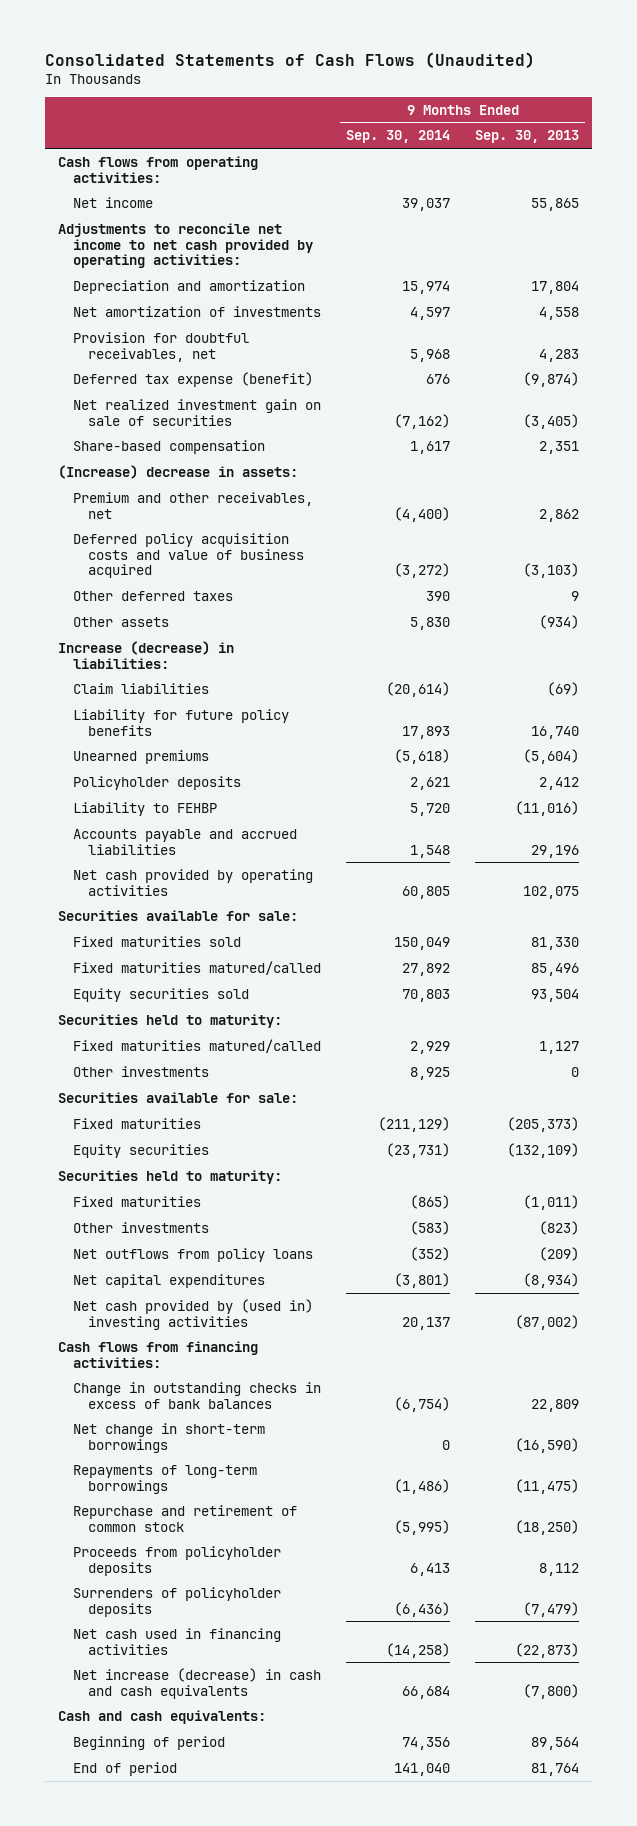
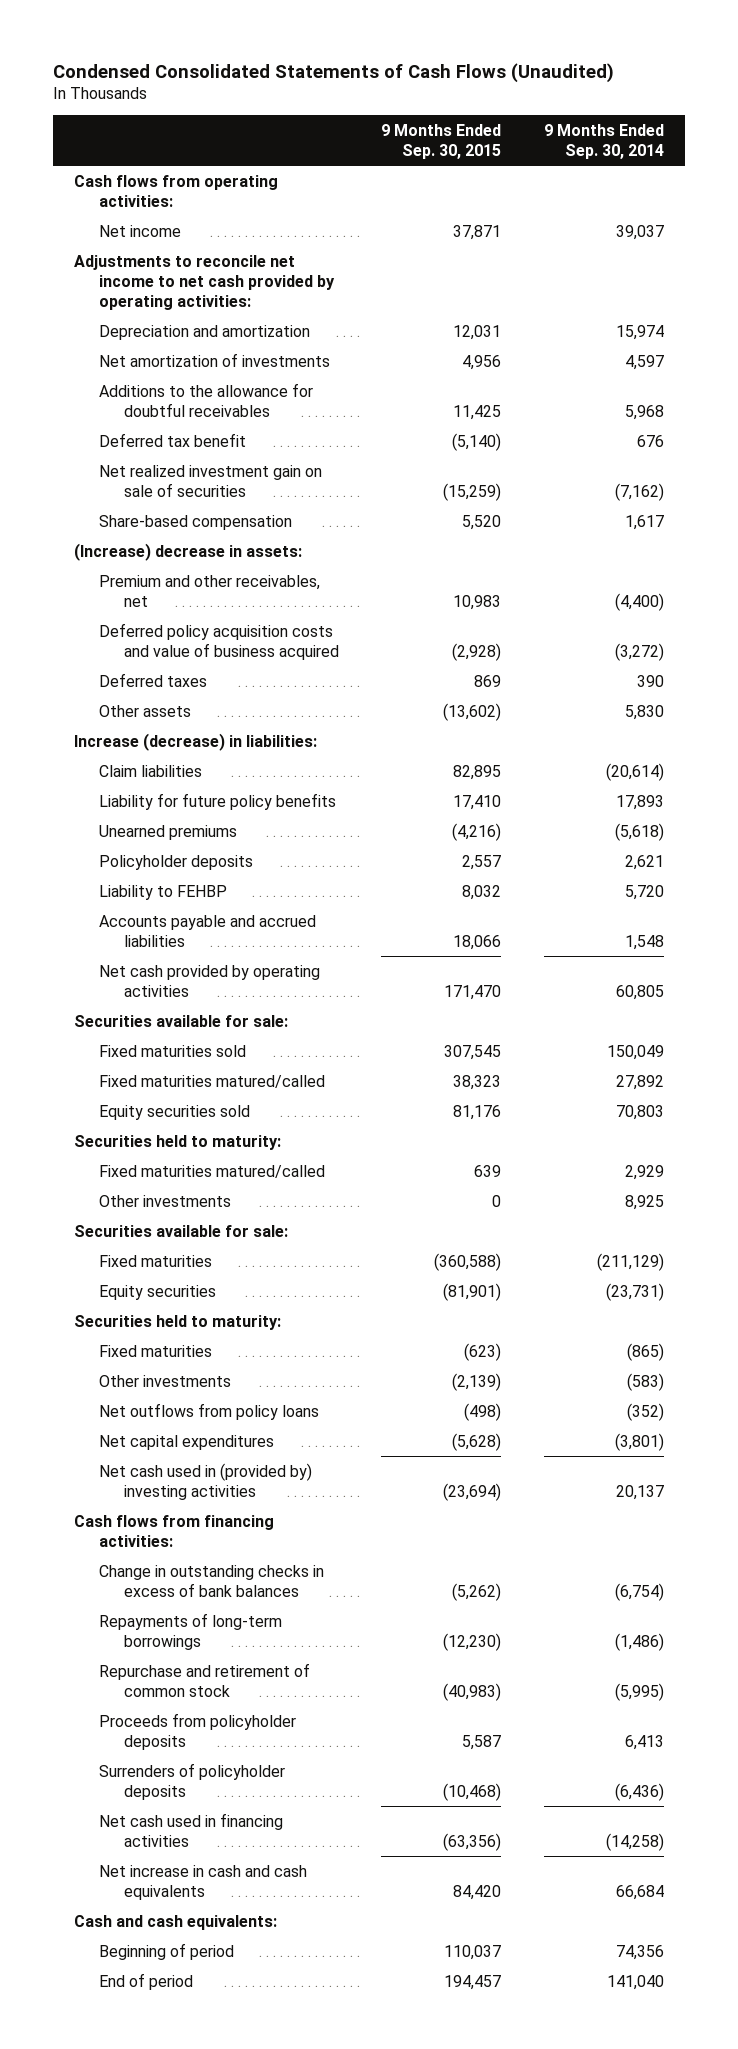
- Consolidated Statements of Cash Flows (Unaudited)
+ Condensed Consolidated Statements of Cash Flows (Unaudited)
- | 9 Months Ended Sep. 30, 2014 | 9 Months Ended Sep. 30, 2013
+ | 9 Months Ended Sep. 30, 2015 | 9 Months Ended Sep. 30, 2014
- Provision for doubtful receivables, net | 5,968 | 4,283
- Deferred tax expense (benefit) | 676 | (9,874)
+ Additions to the allowance for doubtful receivables | 11,425 | 5,968
+ Deferred tax benefit | (5,140) | 676
- Other deferred taxes | 390 | 9
+ Deferred taxes | 869 | 390
- Net cash provided by (used in) investing activities | 20,137 | (87,002)
+ Net cash used in (provided by) investing activities | (23,694) | 20,137
- Net change in short-term borrowings | 0 | (16,590)
- Net increase (decrease) in cash and cash equivalents | 66,684 | (7,800)
+ Net increase in cash and cash equivalents | 84,420 | 66,684

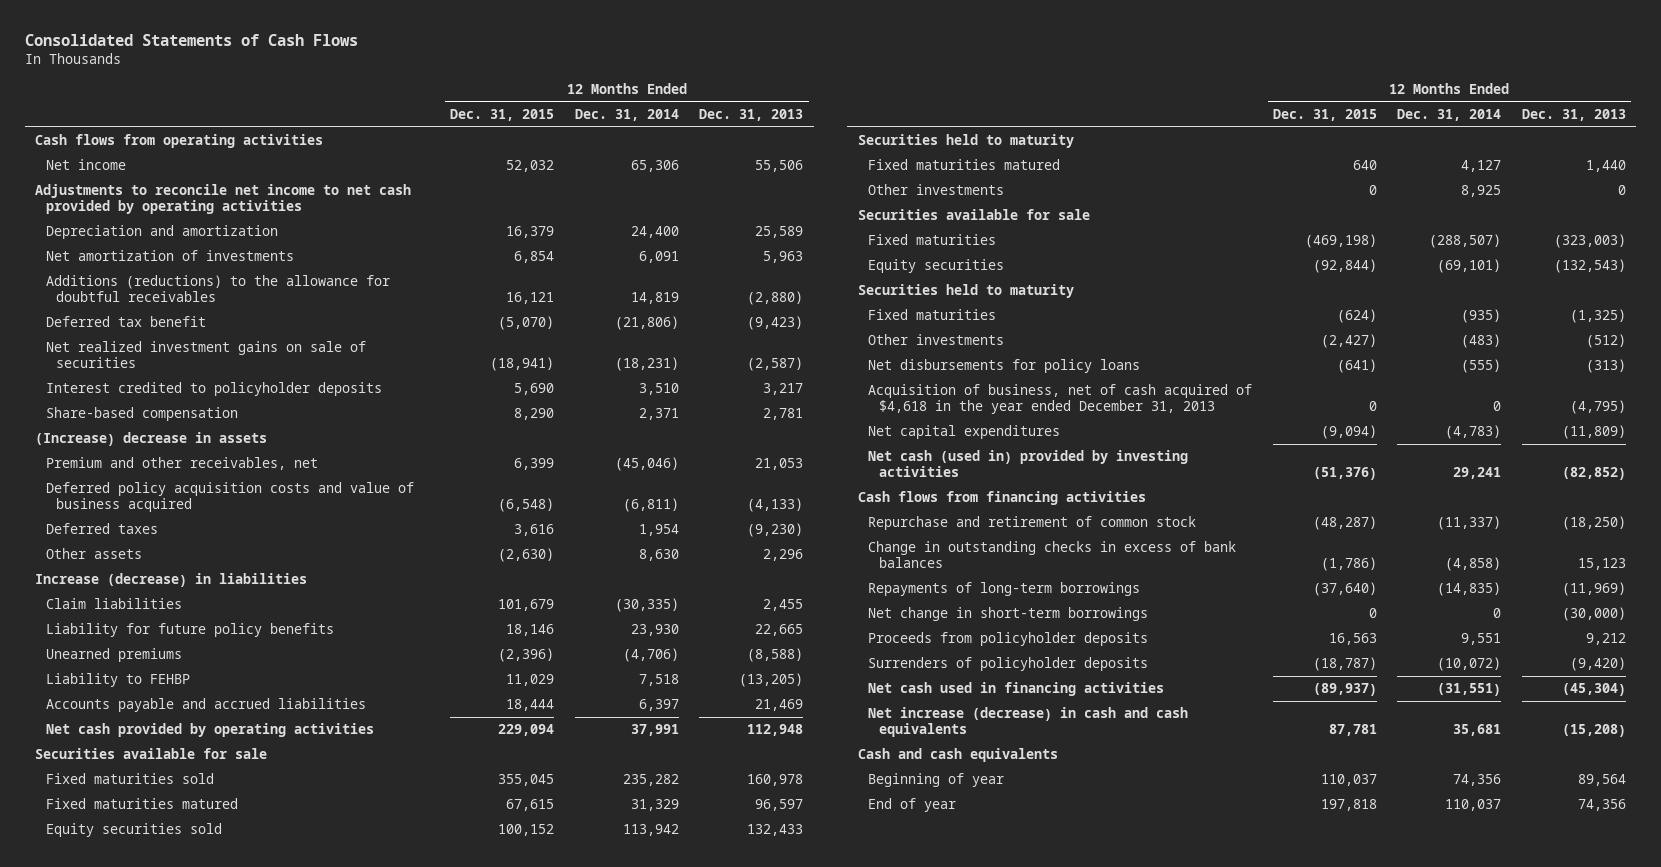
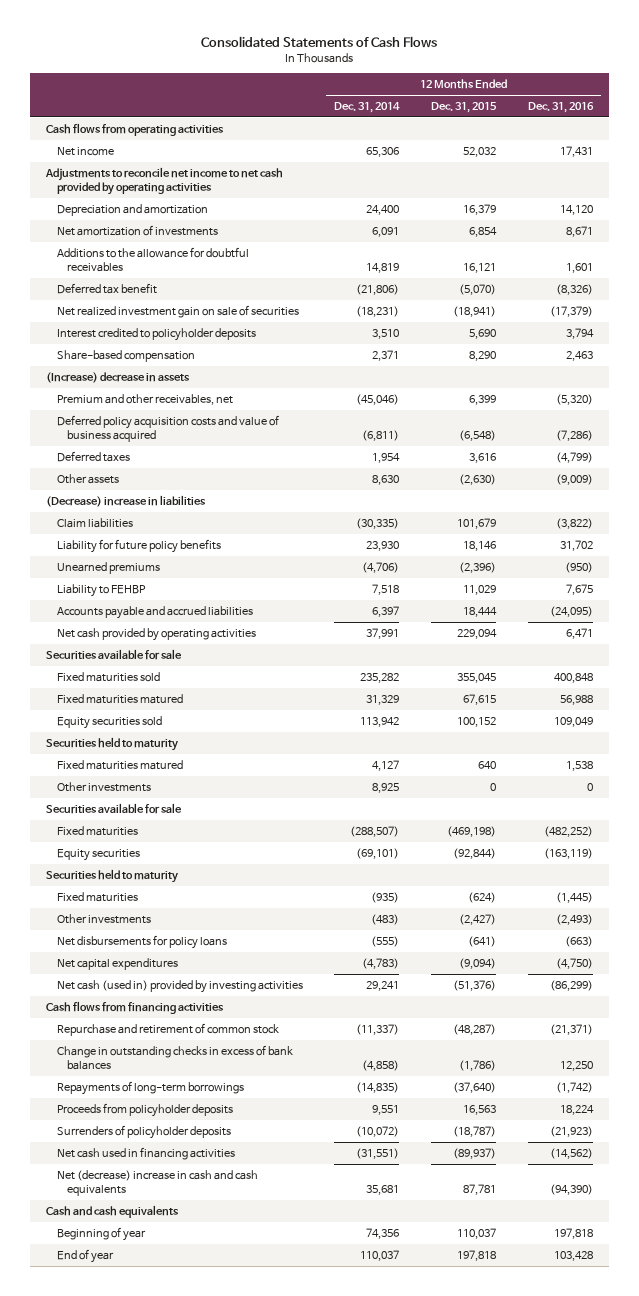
- | 12 Months Ended Dec. 31, 2015 | 12 Months Ended Dec. 31, 2014 | 12 Months Ended Dec. 31, 2013
+ | 12 Months Ended Dec. 31, 2014 | 12 Months Ended Dec. 31, 2015 | 12 Months Ended Dec. 31, 2016
- Additions (reductions) to the allowance for doubtful receivables | 16,121 | 14,819 | (2,880)
+ Additions to the allowance for doubtful receivables | 14,819 | 16,121 | 1,601
- Net realized investment gains on sale of securities | (18,941) | (18,231) | (2,587)
+ Net realized investment gain on sale of securities | (18,231) | (18,941) | (17,379)
- Increase (decrease) in liabilities
+ (Decrease) increase in liabilities
- Acquisition of business, net of cash acquired of $4,618 in the year ended December 31, 2013 | 0 | 0 | (4,795)
- Net change in short-term borrowings | 0 | 0 | (30,000)
- Net increase (decrease) in cash and cash equivalents | 87,781 | 35,681 | (15,208)
+ Net (decrease) increase in cash and cash equivalents | 35,681 | 87,781 | (94,390)

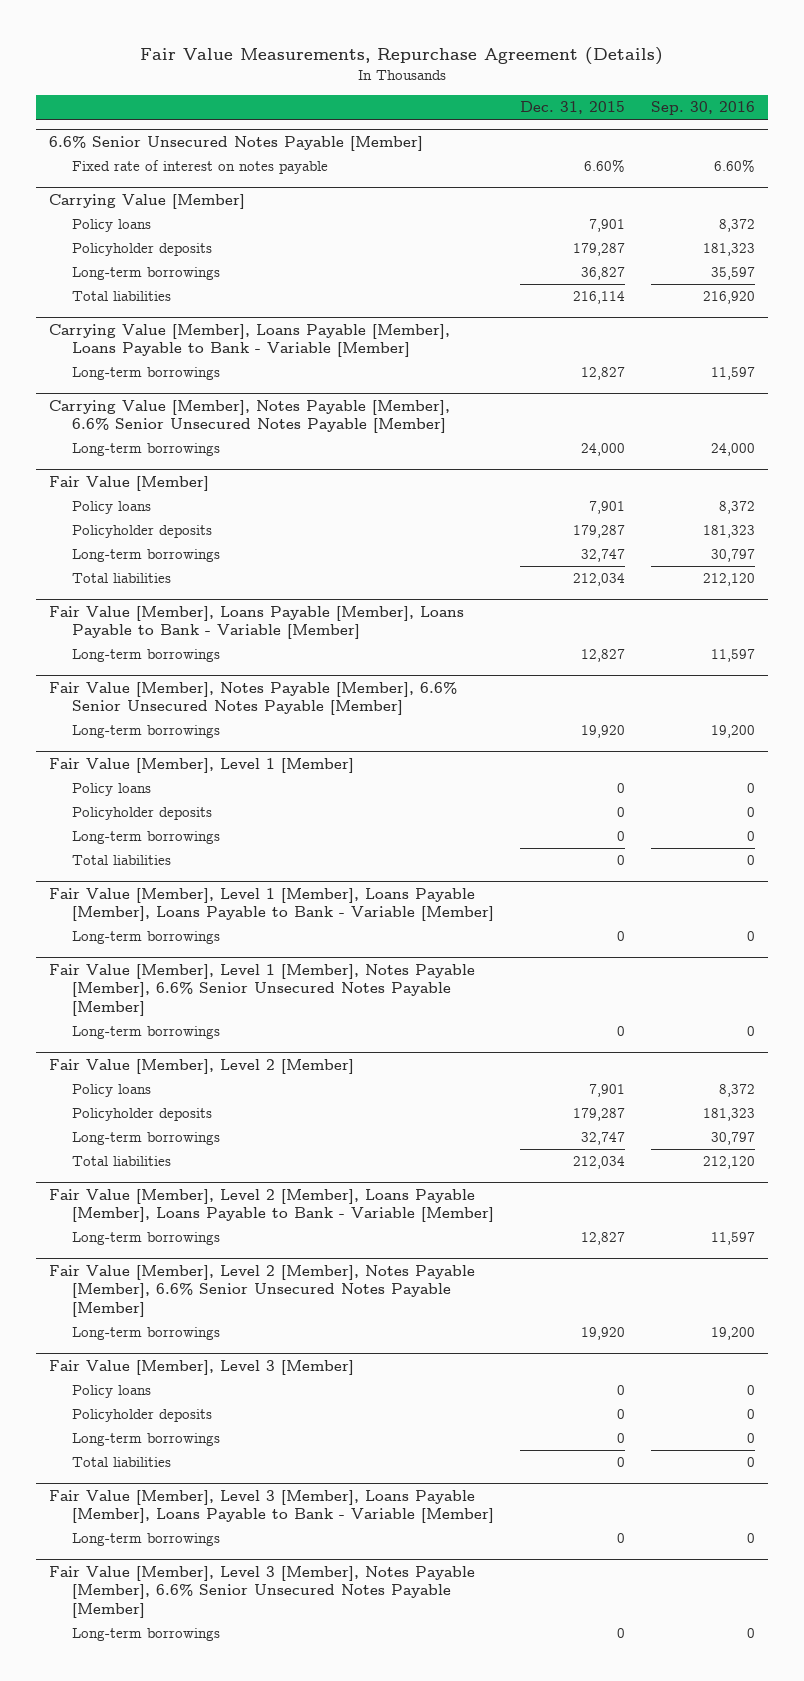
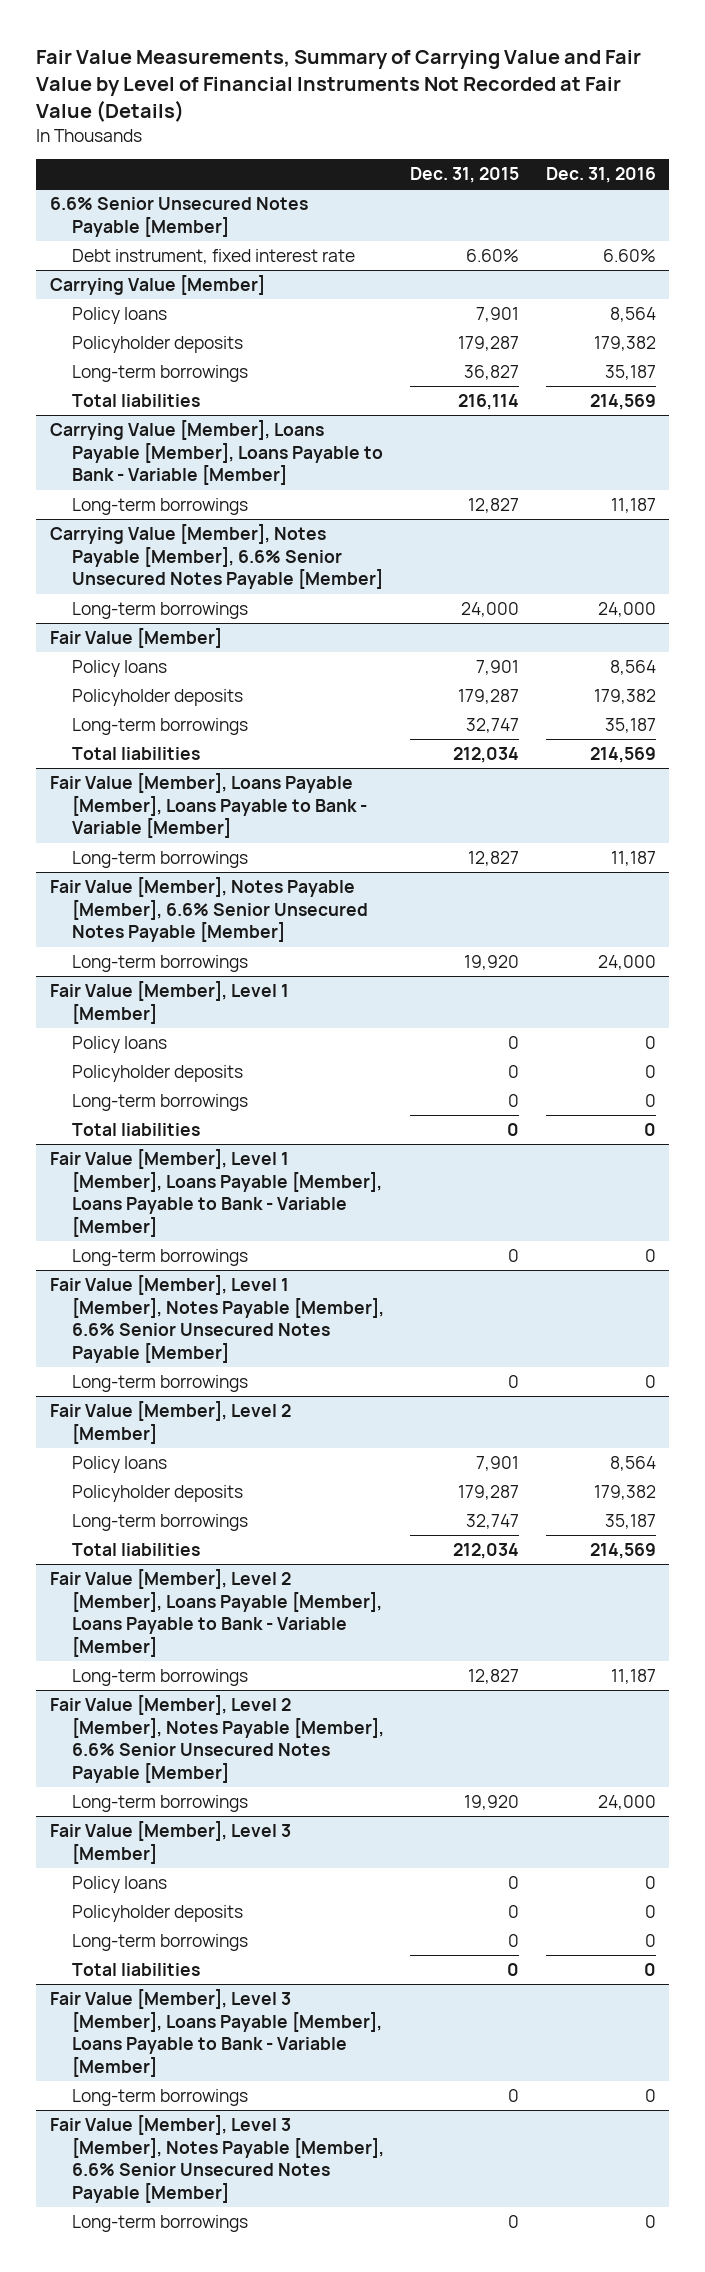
- Fair Value Measurements, Repurchase Agreement (Details)
+ Fair Value Measurements, Summary of Carrying Value and Fair Value by Level of Financial Instruments Not Recorded at Fair Value (Details)
- | Dec. 31, 2015 | Sep. 30, 2016
+ | Dec. 31, 2015 | Dec. 31, 2016
@ 6.6% Senior Unsecured Notes Payable [Member]
- Fixed rate of interest on notes payable | 6.60% | 6.60%
+ Debt instrument, fixed interest rate | 6.60% | 6.60%

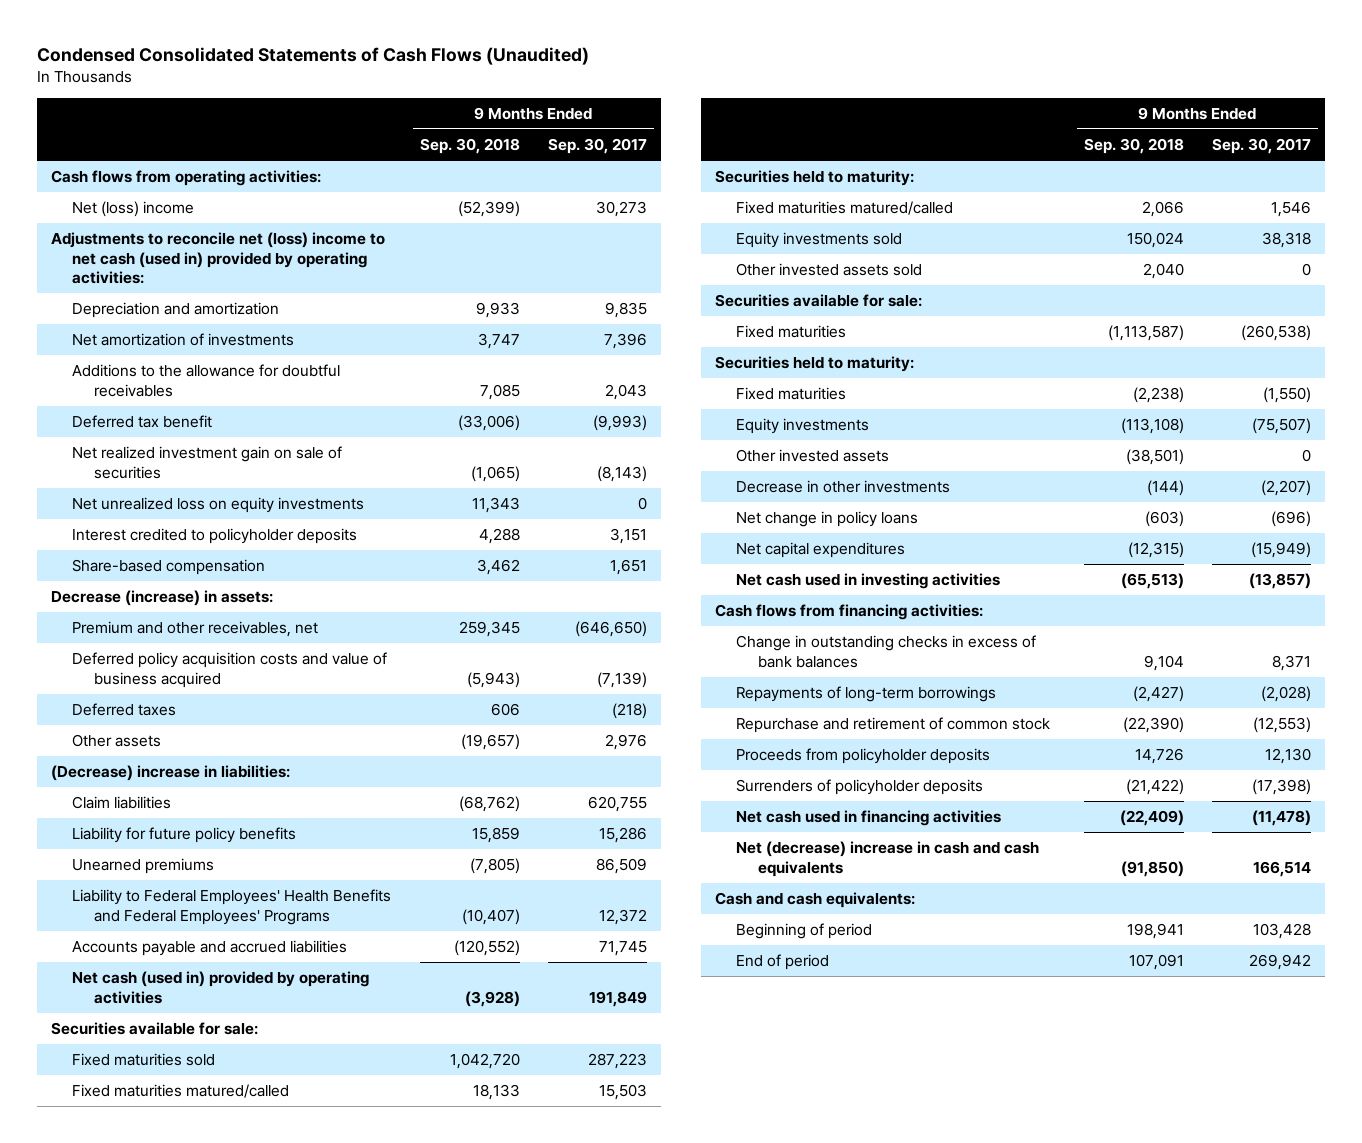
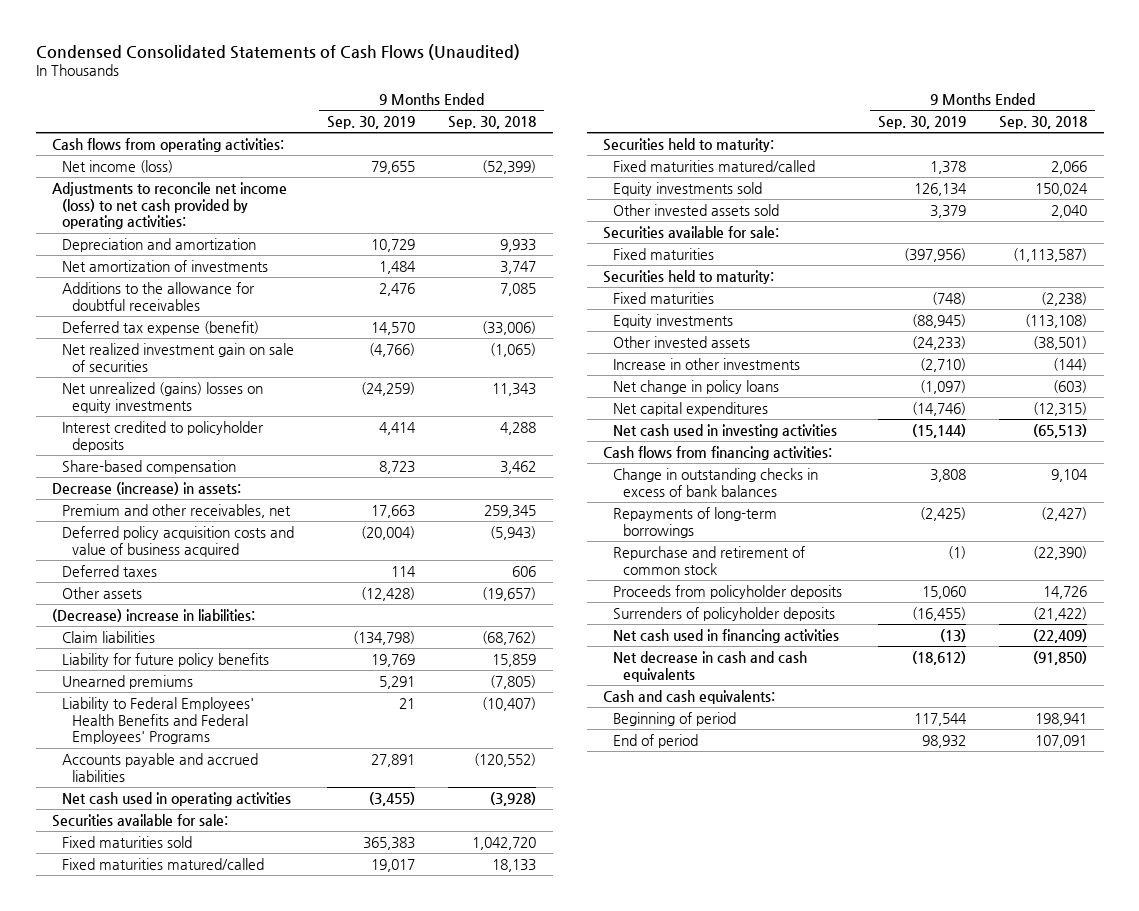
- | 9 Months Ended Sep. 30, 2018 | 9 Months Ended Sep. 30, 2017
+ | 9 Months Ended Sep. 30, 2019 | 9 Months Ended Sep. 30, 2018
- Net (loss) income | (52,399) | 30,273
- Adjustments to reconcile net (loss) income to net cash (used in) provided by operating activities:
+ Net income (loss) | 79,655 | (52,399)
+ Adjustments to reconcile net income (loss) to net cash provided by operating activities:
- Deferred tax benefit | (33,006) | (9,993)
+ Deferred tax expense (benefit) | 14,570 | (33,006)
- Net unrealized loss on equity investments | 11,343 | 0
+ Net unrealized (gains) losses on equity investments | (24,259) | 11,343
- Net cash (used in) provided by operating activities | (3,928) | 191,849
+ Net cash used in operating activities | (3,455) | (3,928)
- Decrease in other investments | (144) | (2,207)
+ Increase in other investments | (2,710) | (144)
- Net (decrease) increase in cash and cash equivalents | (91,850) | 166,514
+ Net decrease in cash and cash equivalents | (18,612) | (91,850)

